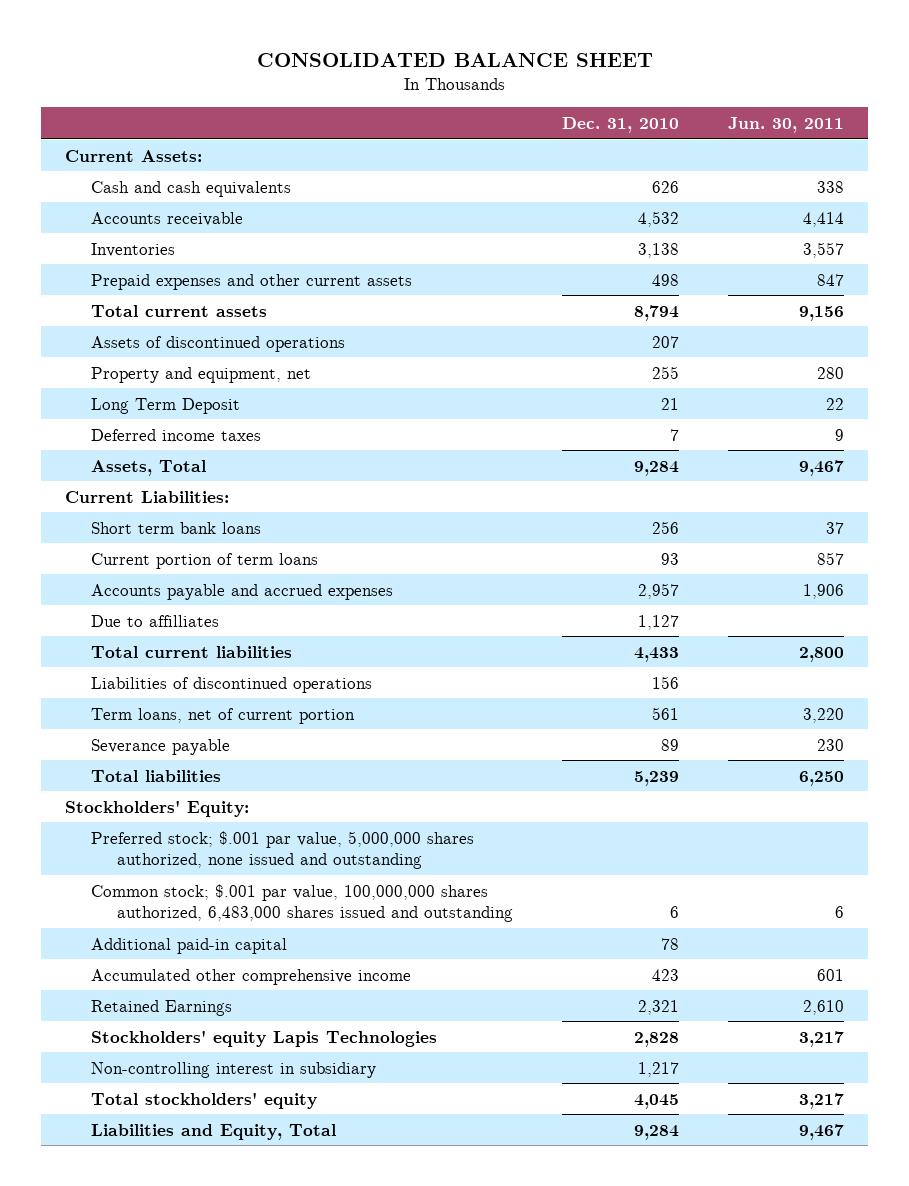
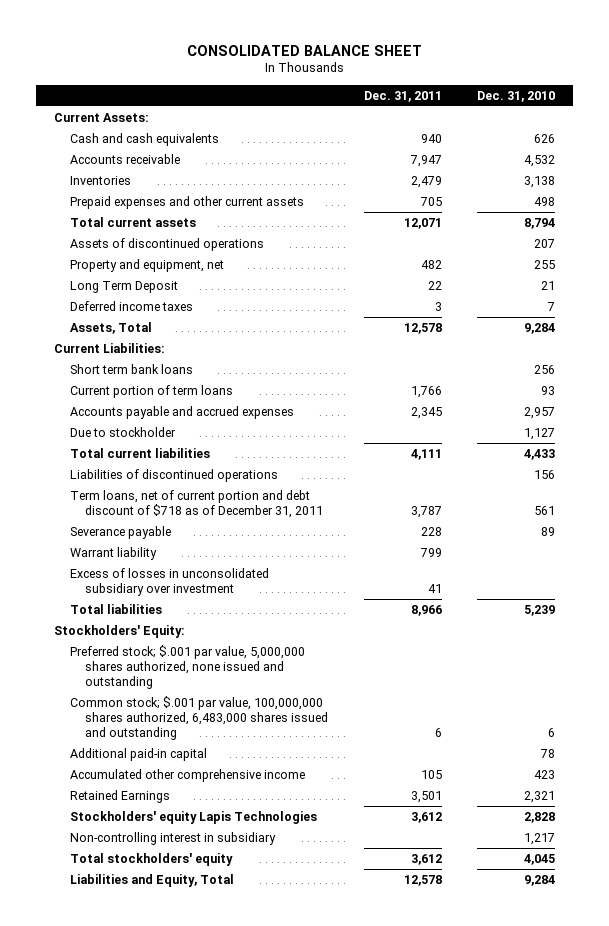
- | Dec. 31, 2010 | Jun. 30, 2011
+ | Dec. 31, 2011 | Dec. 31, 2010
- Due to affilliates | 1,127 |
+ Due to stockholder | | 1,127
- Term loans, net of current portion | 561 | 3,220
+ Term loans, net of current portion and debt discount of $718 as of December 31, 2011 | 3,787 | 561
+ Warrant liability | 799 |
+ Excess of losses in unconsolidated subsidiary over investment | 41 |

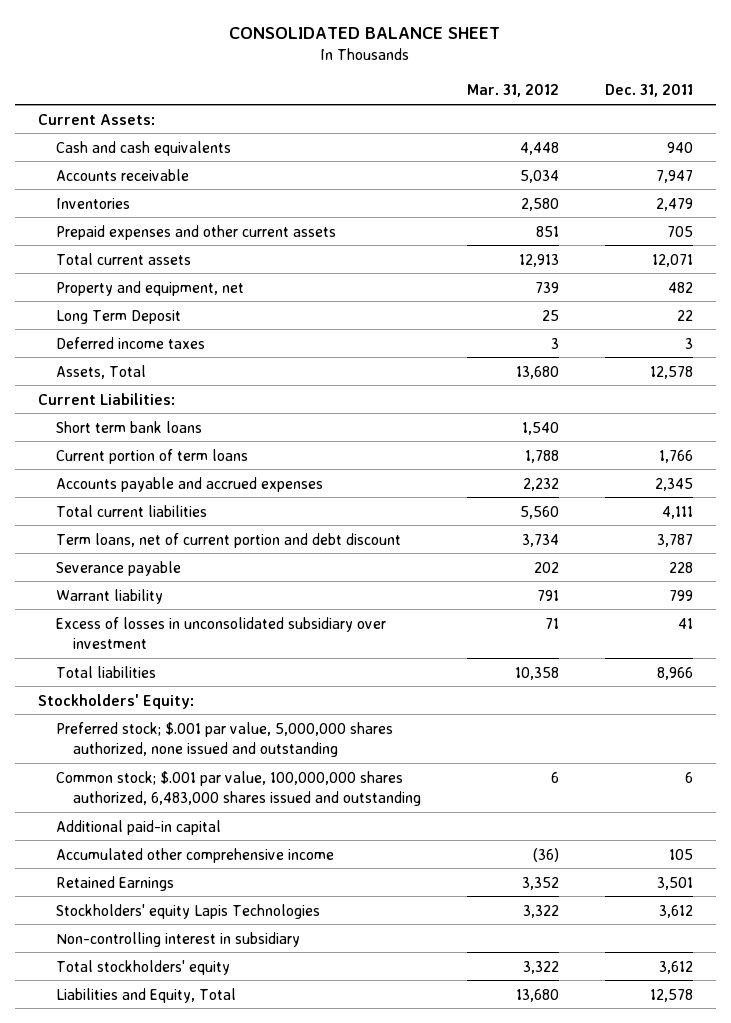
- | Dec. 31, 2011 | Dec. 31, 2010
+ | Mar. 31, 2012 | Dec. 31, 2011
- Assets of discontinued operations | | 207
- Due to stockholder | | 1,127
- Liabilities of discontinued operations | | 156
- Term loans, net of current portion and debt discount of $718 as of December 31, 2011 | 3,787 | 561
+ Term loans, net of current portion and debt discount | 3,734 | 3,787

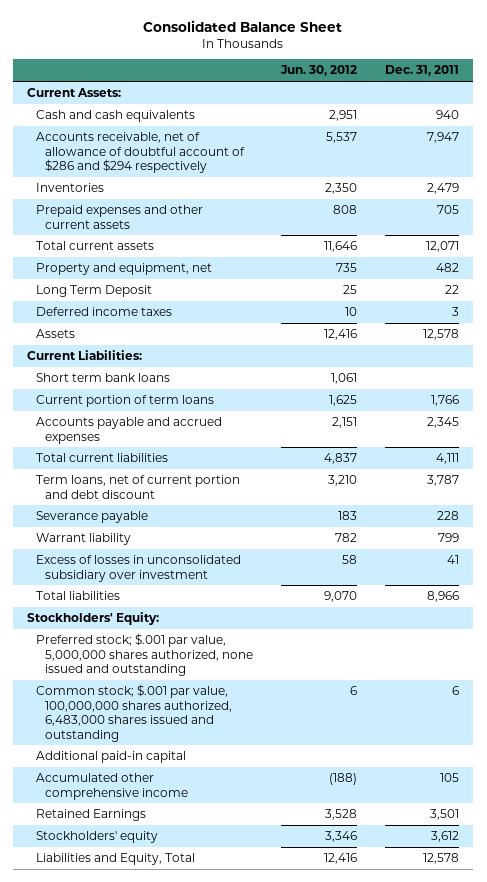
- CONSOLIDATED BALANCE SHEET
+ Consolidated Balance Sheet
- | Mar. 31, 2012 | Dec. 31, 2011
+ | Jun. 30, 2012 | Dec. 31, 2011
- Accounts receivable | 5,034 | 7,947
+ Accounts receivable, net of allowance of doubtful account of $286 and $294 respectively | 5,537 | 7,947
- Assets, Total | 13,680 | 12,578
+ Assets | 12,416 | 12,578
- Stockholders' equity Lapis Technologies | 3,322 | 3,612
- Non-controlling interest in subsidiary
- Total stockholders' equity | 3,322 | 3,612
+ Stockholders' equity | 3,346 | 3,612

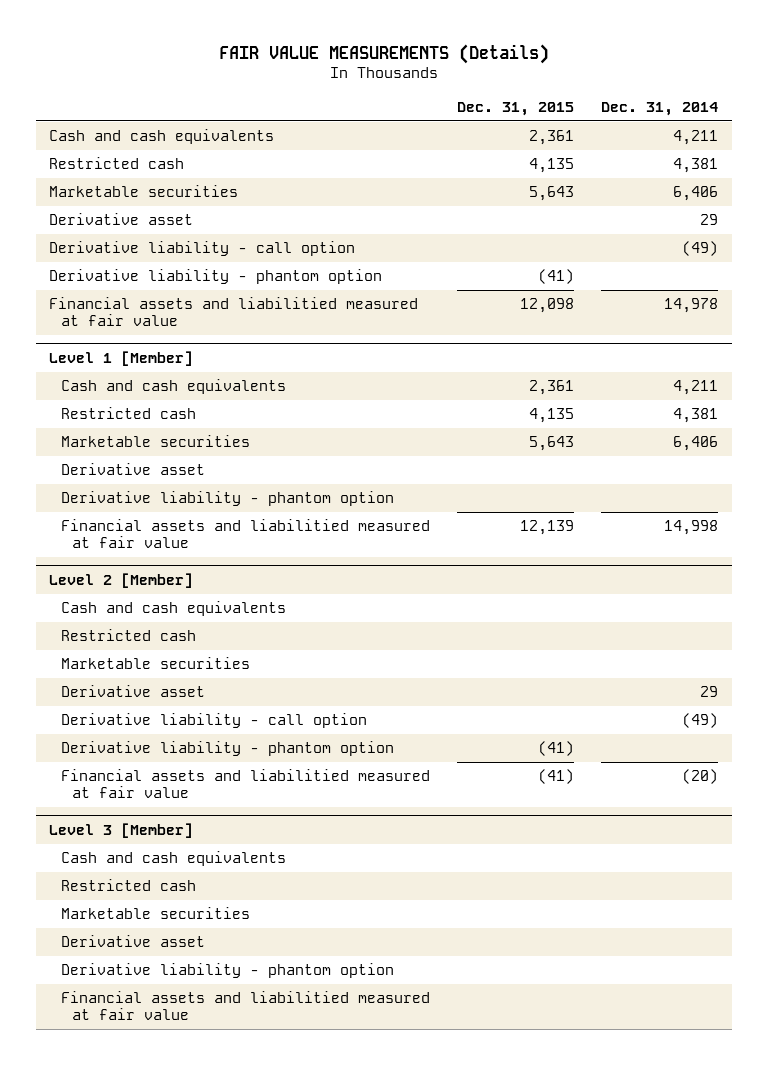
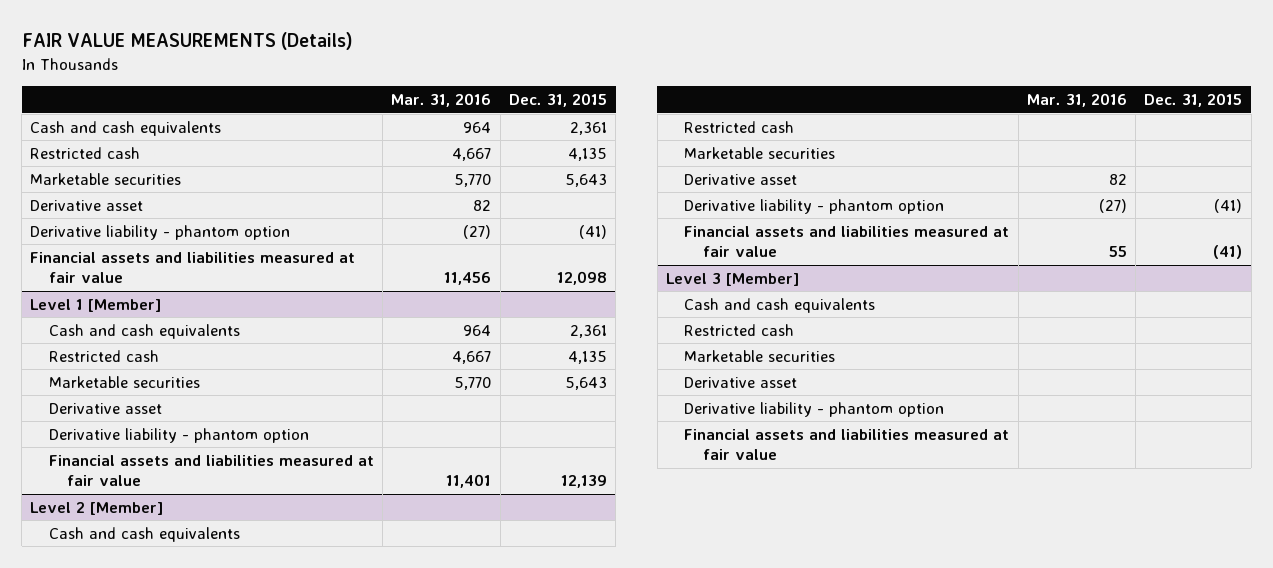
- | Dec. 31, 2015 | Dec. 31, 2014
+ | Mar. 31, 2016 | Dec. 31, 2015
- Derivative liability - call option | | (49)
- Financial assets and liabilitied measured at fair value | 12,098 | 14,978
+ Financial assets and liabilities measured at fair value | 11,456 | 12,098
@ Level 1 [Member]
- Financial assets and liabilitied measured at fair value | 12,139 | 14,998
+ Financial assets and liabilities measured at fair value | 11,401 | 12,139
@ Level 2 [Member]
- Derivative liability - call option | | (49)
- Financial assets and liabilitied measured at fair value | (41) | (20)
+ Financial assets and liabilities measured at fair value | 55 | (41)
@ Level 3 [Member]
- Financial assets and liabilitied measured at fair value
+ Financial assets and liabilities measured at fair value

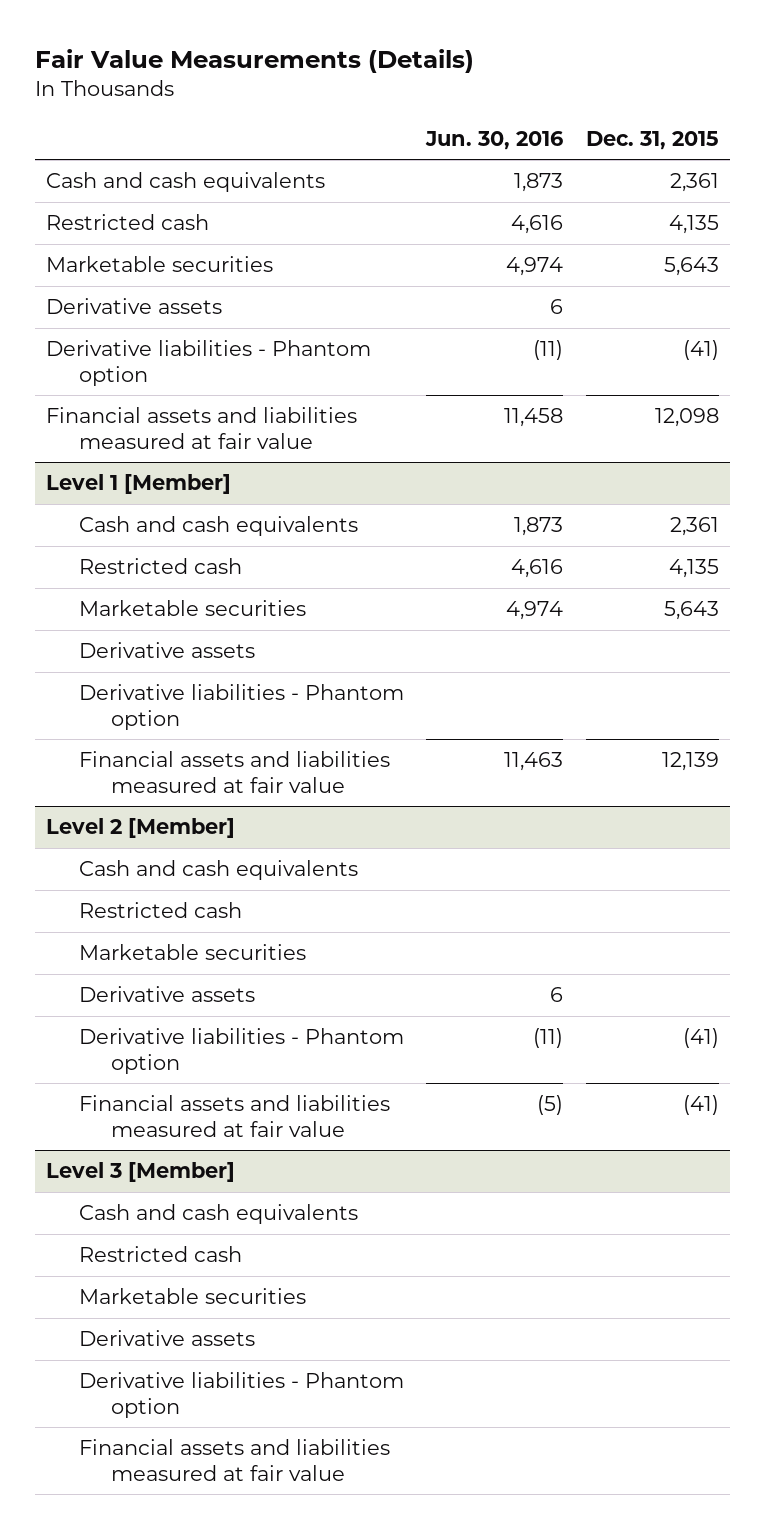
- FAIR VALUE MEASUREMENTS (Details)
+ Fair Value Measurements (Details)
- | Mar. 31, 2016 | Dec. 31, 2015
+ | Jun. 30, 2016 | Dec. 31, 2015
- Derivative asset | 82 |
- Derivative liability - phantom option | (27) | (41)
+ Derivative assets | 6 |
+ Derivative liabilities - Phantom option | (11) | (41)
@ Level 1 [Member]
- Derivative asset
- Derivative liability - phantom option
+ Derivative assets
+ Derivative liabilities - Phantom option
@ Level 2 [Member]
- Derivative asset | 82 |
- Derivative liability - phantom option | (27) | (41)
+ Derivative assets | 6 |
+ Derivative liabilities - Phantom option | (11) | (41)
@ Level 3 [Member]
- Derivative asset
- Derivative liability - phantom option
+ Derivative assets
+ Derivative liabilities - Phantom option

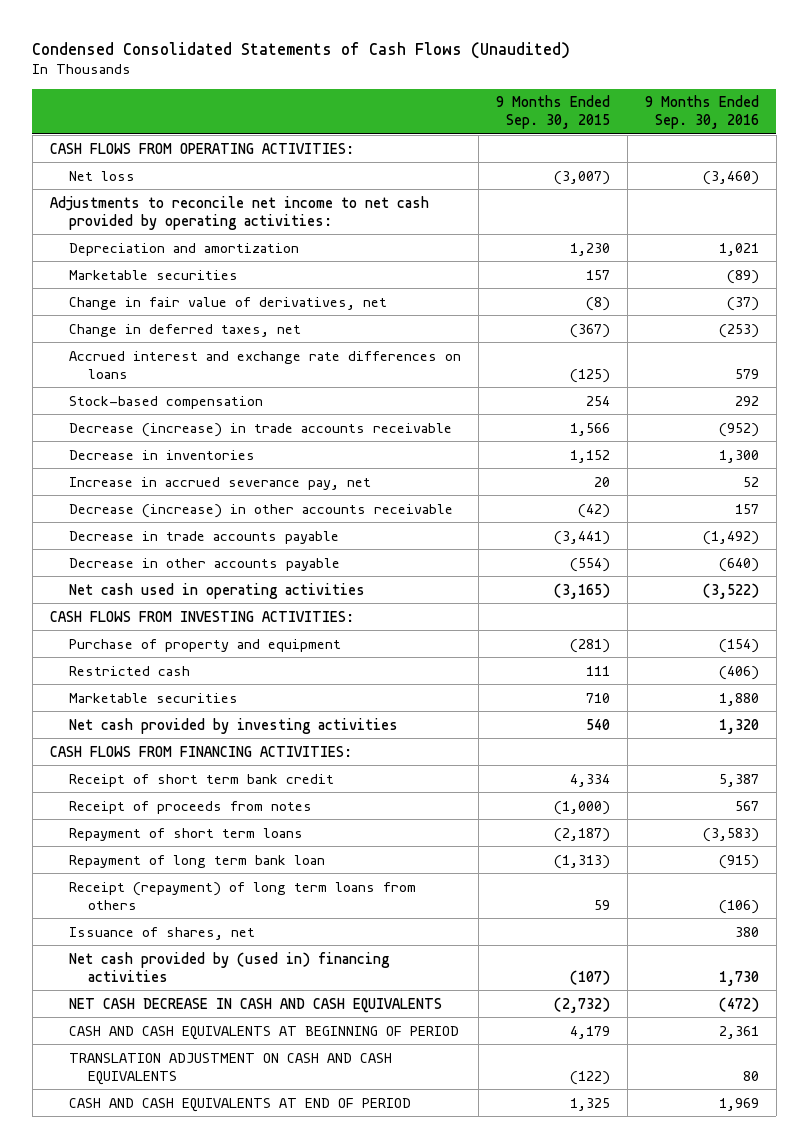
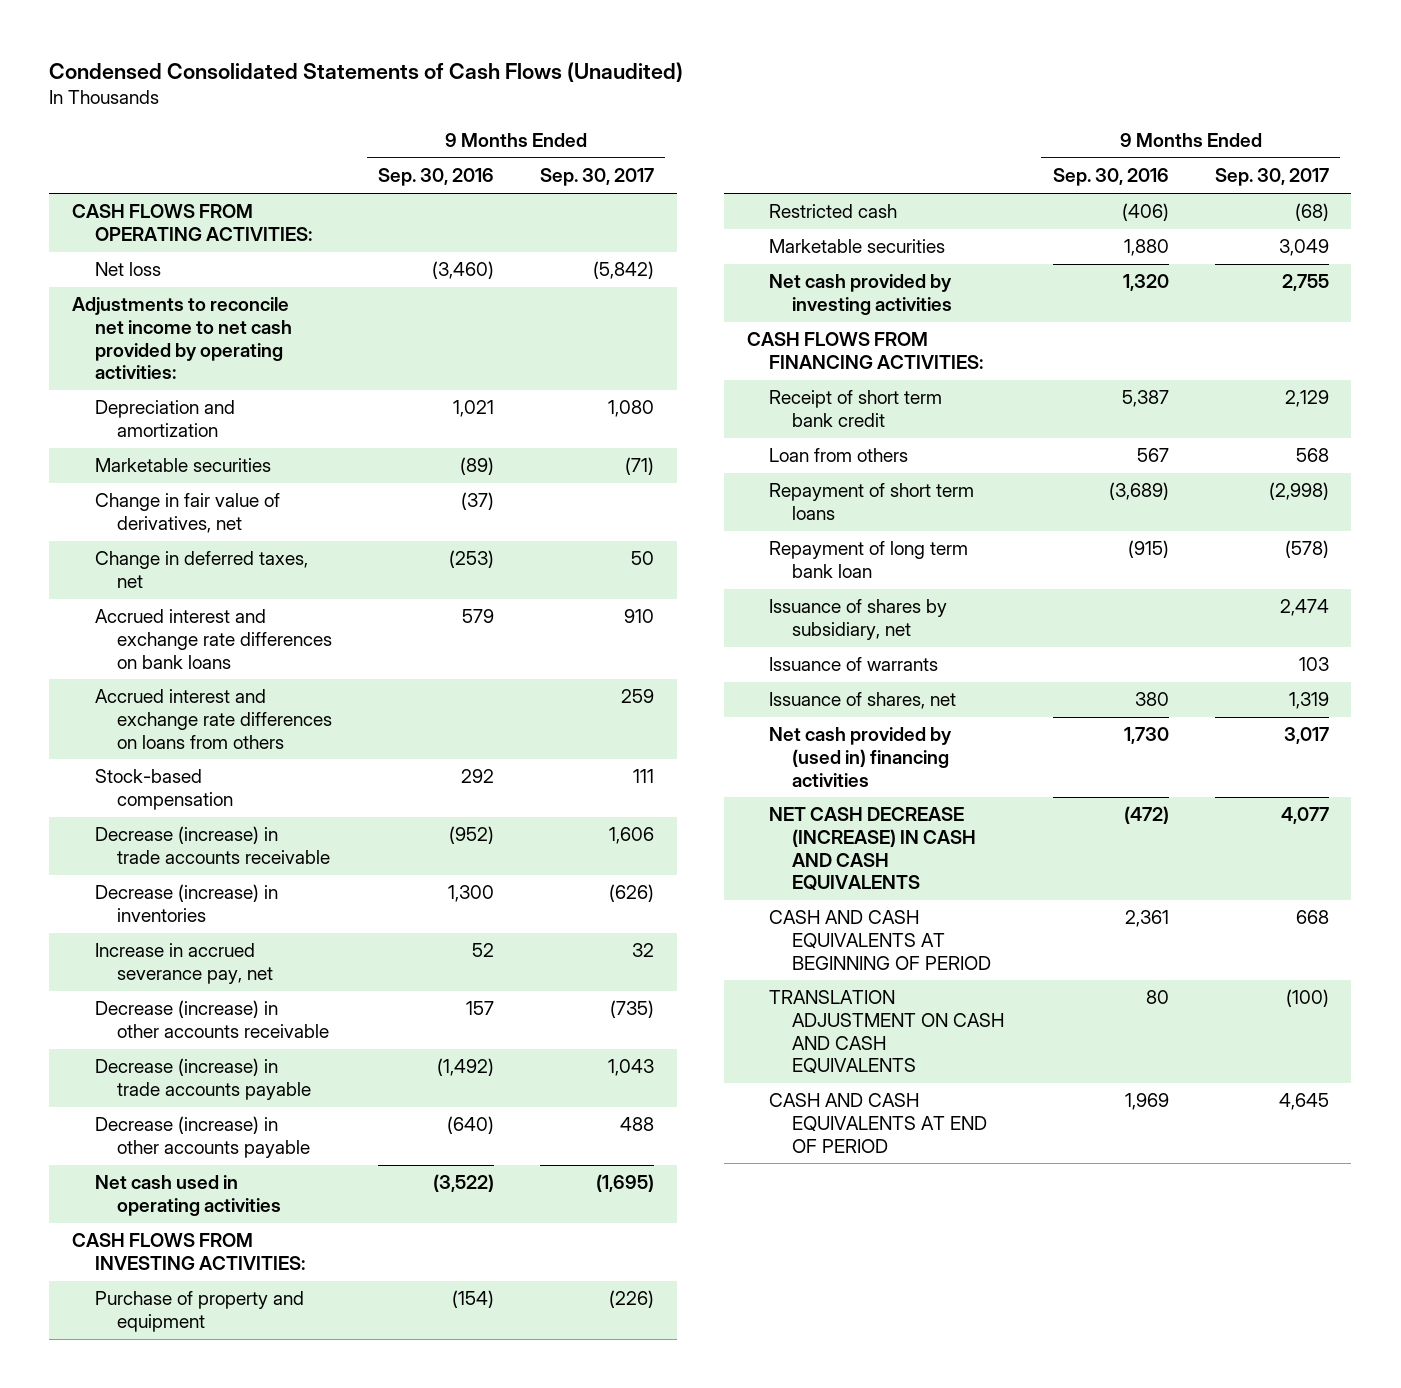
- | 9 Months Ended Sep. 30, 2015 | 9 Months Ended Sep. 30, 2016
+ | 9 Months Ended Sep. 30, 2016 | 9 Months Ended Sep. 30, 2017
- Accrued interest and exchange rate differences on loans | (125) | 579
+ Accrued interest and exchange rate differences on bank loans | 579 | 910
+ Accrued interest and exchange rate differences on loans from others | | 259
- Decrease in inventories | 1,152 | 1,300
+ Decrease (increase) in inventories | 1,300 | (626)
- Decrease in trade accounts payable | (3,441) | (1,492)
- Decrease in other accounts payable | (554) | (640)
+ Decrease (increase) in trade accounts payable | (1,492) | 1,043
+ Decrease (increase) in other accounts payable | (640) | 488
- Receipt of proceeds from notes | (1,000) | 567
- Repayment of short term loans | (2,187) | (3,583)
+ Loan from others | 567 | 568
+ Repayment of short term loans | (3,689) | (2,998)
- Receipt (repayment) of long term loans from others | 59 | (106)
+ Issuance of shares by subsidiary, net | | 2,474
+ Issuance of warrants | | 103
- NET CASH DECREASE IN CASH AND CASH EQUIVALENTS | (2,732) | (472)
+ NET CASH DECREASE (INCREASE) IN CASH AND CASH EQUIVALENTS | (472) | 4,077

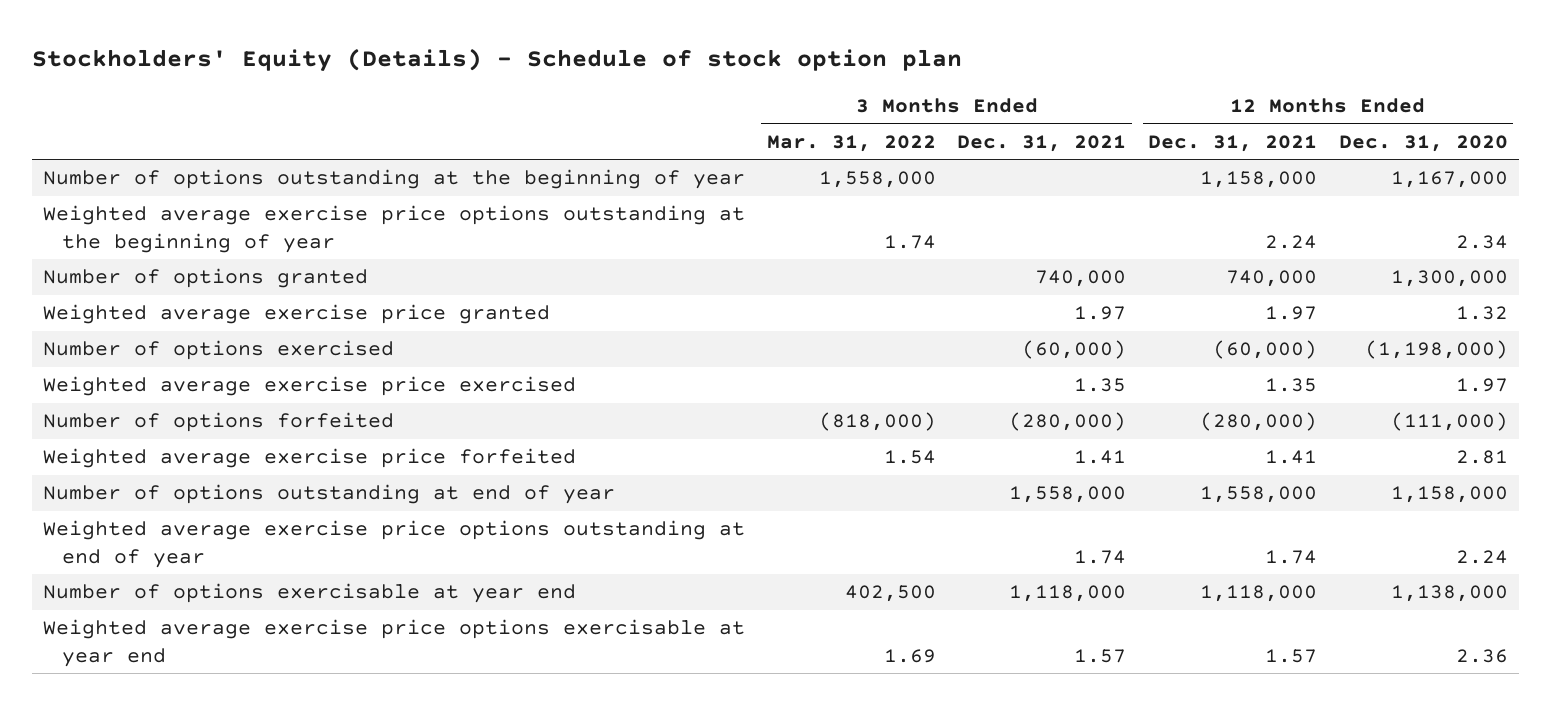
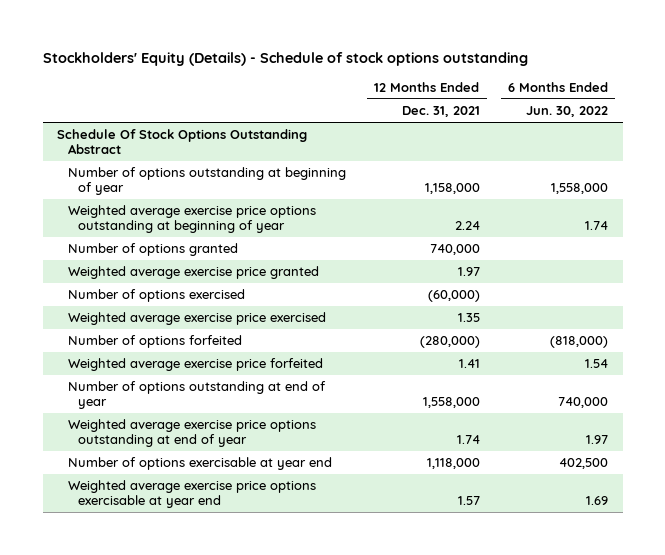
- Stockholders' Equity (Details) - Schedule of stock option plan
+ Stockholders' Equity (Details) - Schedule of stock options outstanding
- | 3 Months Ended Mar. 31, 2022 | 3 Months Ended Dec. 31, 2021 | 12 Months Ended Dec. 31, 2021 | 12 Months Ended Dec. 31, 2020
+ | 12 Months Ended Dec. 31, 2021 | 6 Months Ended Jun. 30, 2022
- Number of options outstanding at the beginning of year | 1,558,000 | | 1,158,000 | 1,167,000
- Weighted average exercise price options outstanding at the beginning of year | 1.74 | | 2.24 | 2.34
+ Schedule Of Stock Options Outstanding Abstract
+ Number of options outstanding at beginning of year | 1,158,000 | 1,558,000
+ Weighted average exercise price options outstanding at beginning of year | 2.24 | 1.74

